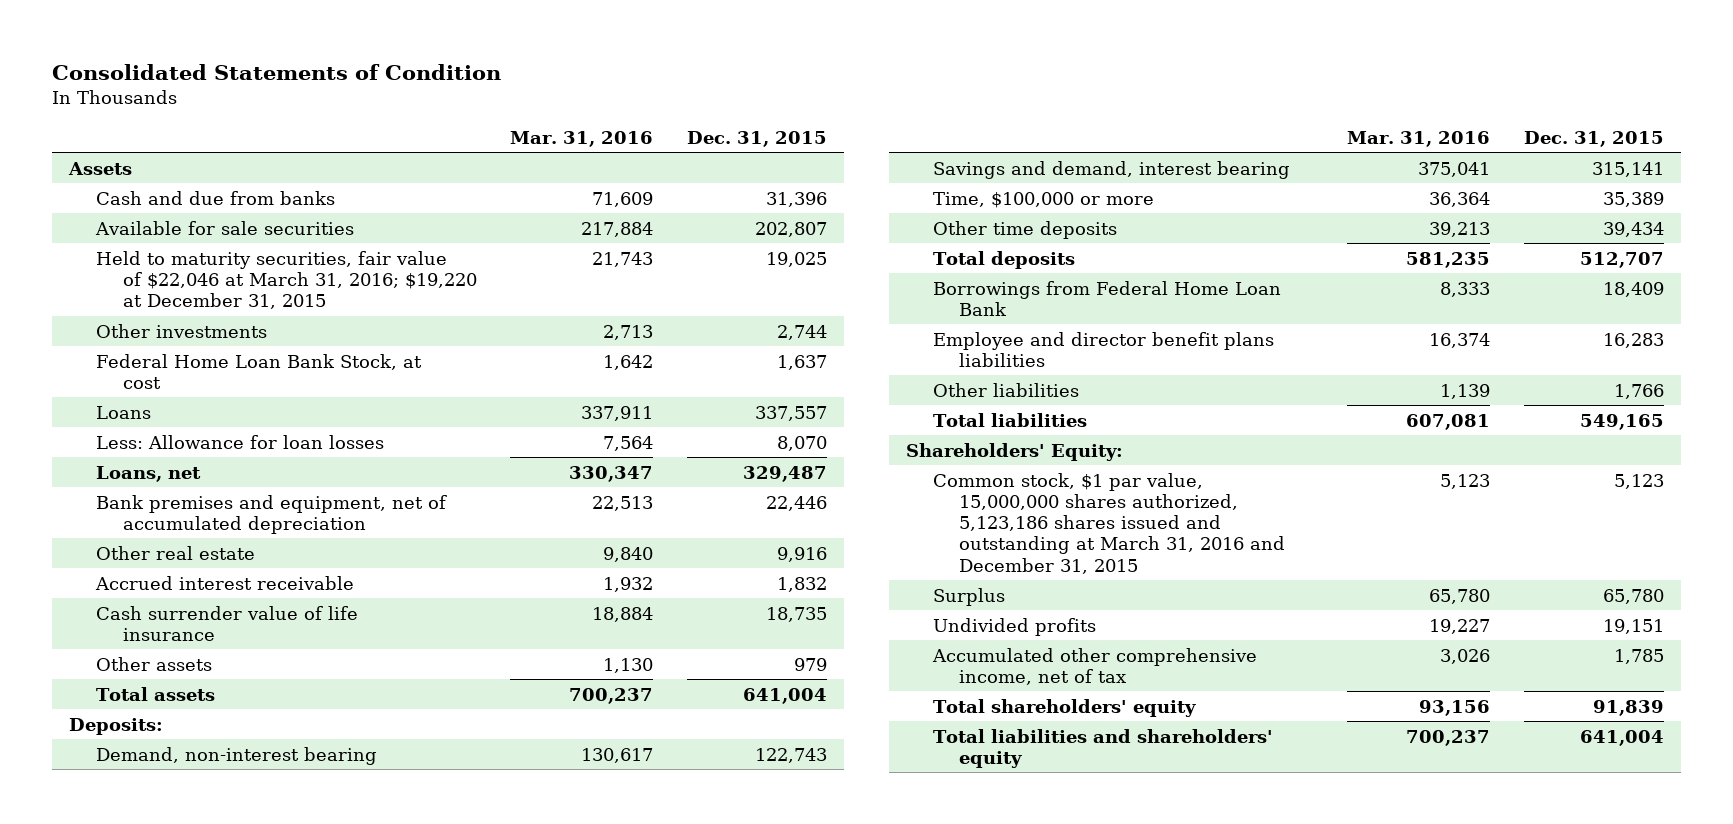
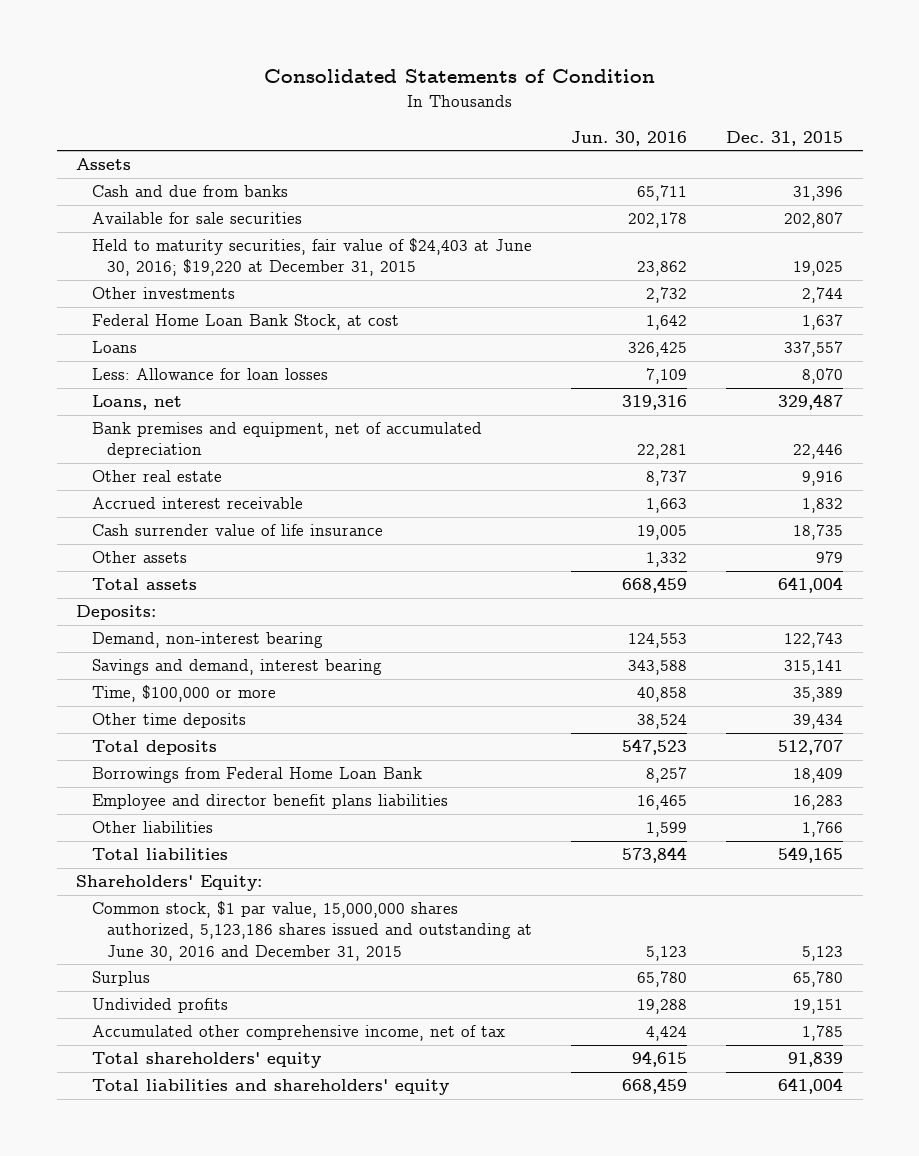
- | Mar. 31, 2016 | Dec. 31, 2015
+ | Jun. 30, 2016 | Dec. 31, 2015
- Held to maturity securities, fair value of $22,046 at March 31, 2016; $19,220 at December 31, 2015 | 21,743 | 19,025
+ Held to maturity securities, fair value of $24,403 at June 30, 2016; $19,220 at December 31, 2015 | 23,862 | 19,025
- Common stock, $1 par value, 15,000,000 shares authorized, 5,123,186 shares issued and outstanding at March 31, 2016 and December 31, 2015 | 5,123 | 5,123
+ Common stock, $1 par value, 15,000,000 shares authorized, 5,123,186 shares issued and outstanding at June 30, 2016 and December 31, 2015 | 5,123 | 5,123

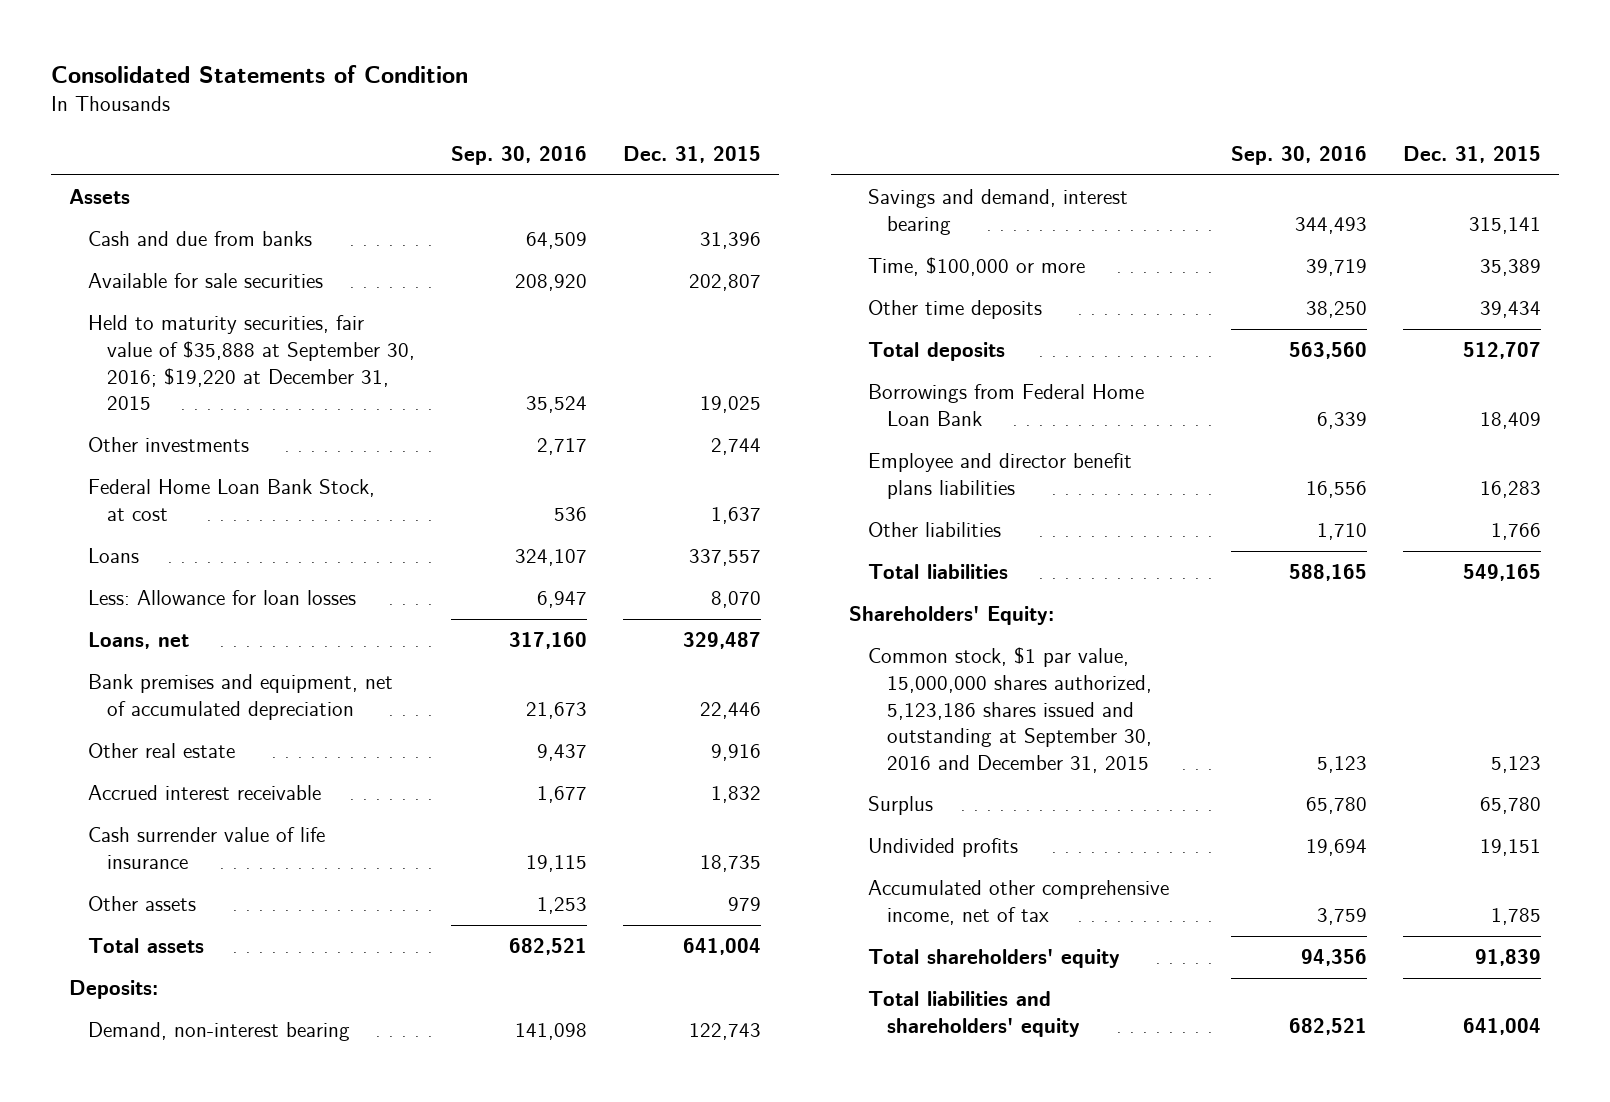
- | Jun. 30, 2016 | Dec. 31, 2015
+ | Sep. 30, 2016 | Dec. 31, 2015
- Held to maturity securities, fair value of $24,403 at June 30, 2016; $19,220 at December 31, 2015 | 23,862 | 19,025
+ Held to maturity securities, fair value of $35,888 at September 30, 2016; $19,220 at December 31, 2015 | 35,524 | 19,025
- Common stock, $1 par value, 15,000,000 shares authorized, 5,123,186 shares issued and outstanding at June 30, 2016 and December 31, 2015 | 5,123 | 5,123
+ Common stock, $1 par value, 15,000,000 shares authorized, 5,123,186 shares issued and outstanding at September 30, 2016 and December 31, 2015 | 5,123 | 5,123

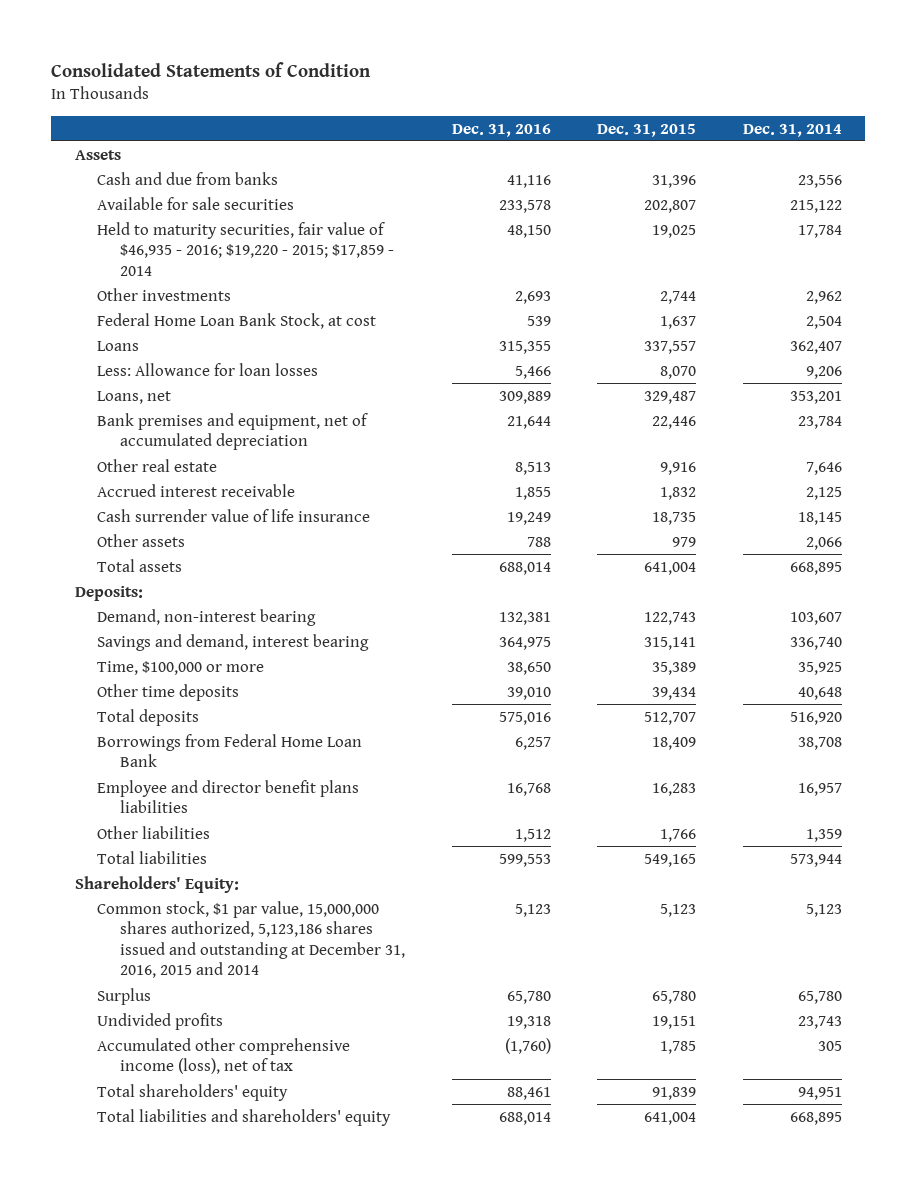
- | Sep. 30, 2016 | Dec. 31, 2015
+ | Dec. 31, 2016 | Dec. 31, 2015 | Dec. 31, 2014
- Held to maturity securities, fair value of $35,888 at September 30, 2016; $19,220 at December 31, 2015 | 35,524 | 19,025
+ Held to maturity securities, fair value of $46,935 - 2016; $19,220 - 2015; $17,859 - 2014 | 48,150 | 19,025 | 17,784
- Common stock, $1 par value, 15,000,000 shares authorized, 5,123,186 shares issued and outstanding at September 30, 2016 and December 31, 2015 | 5,123 | 5,123
+ Common stock, $1 par value, 15,000,000 shares authorized, 5,123,186 shares issued and outstanding at December 31, 2016, 2015 and 2014 | 5,123 | 5,123 | 5,123
- Accumulated other comprehensive income, net of tax | 3,759 | 1,785
+ Accumulated other comprehensive income (loss), net of tax | (1,760) | 1,785 | 305

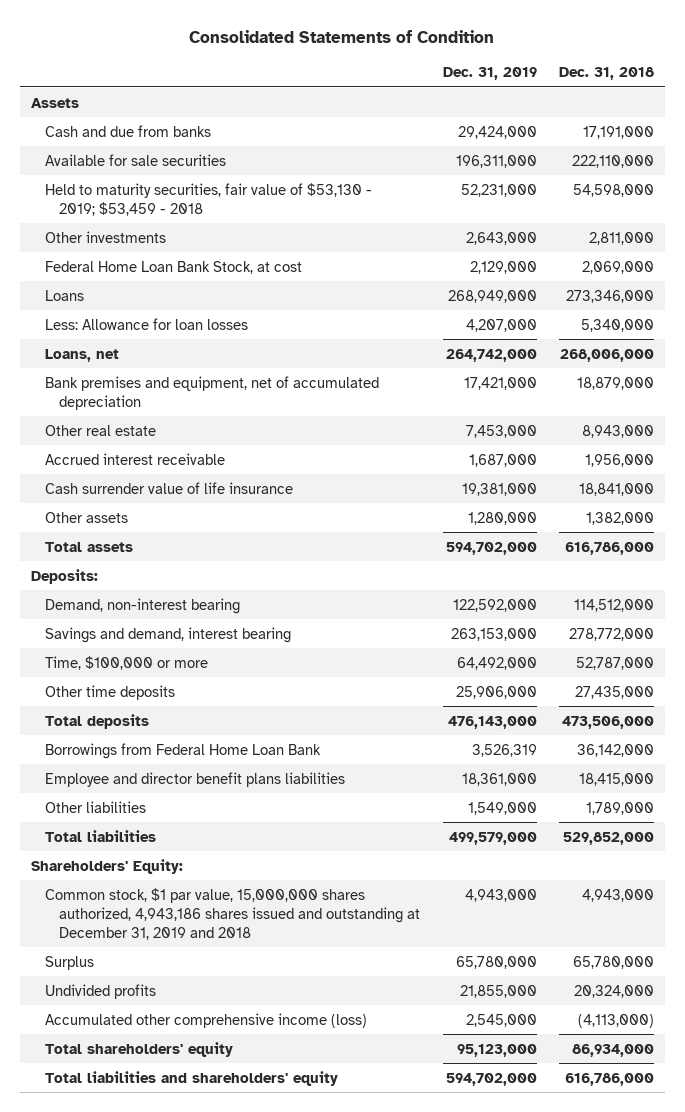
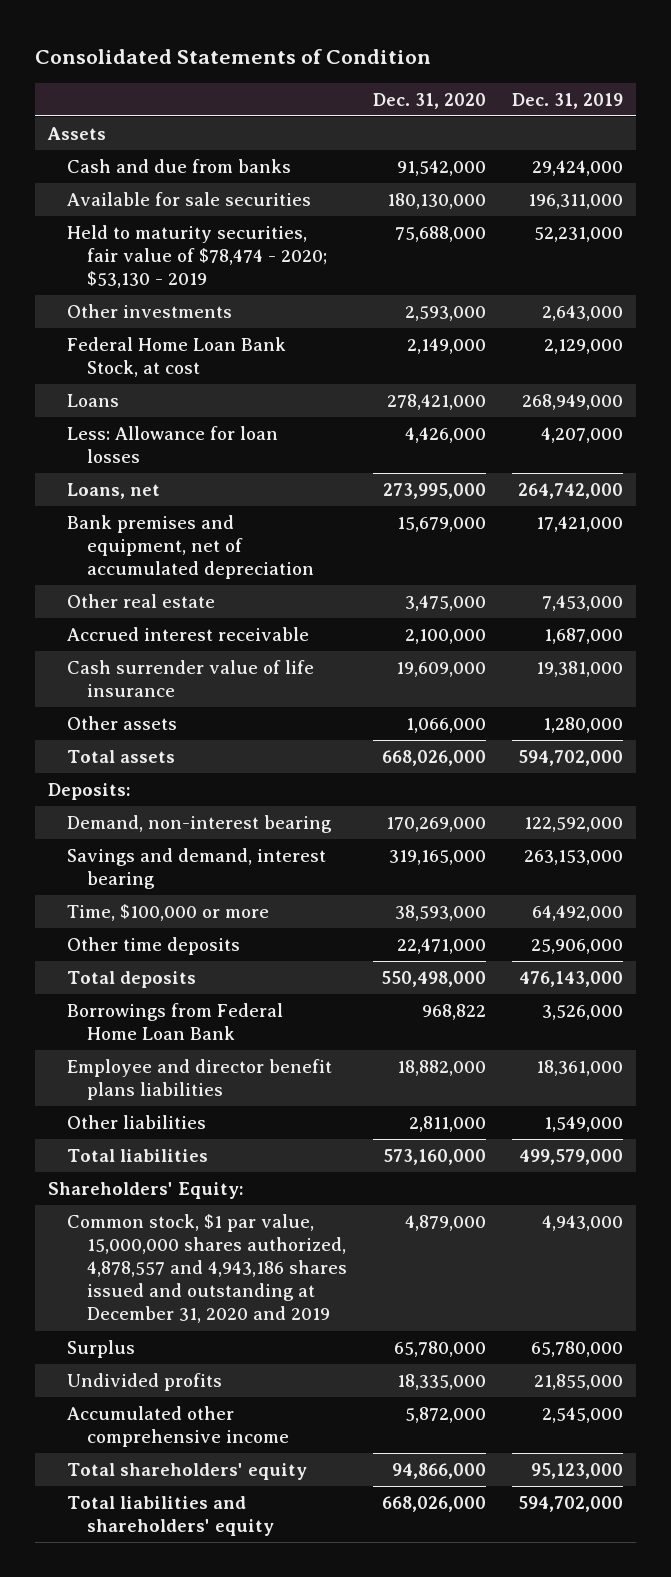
- | Dec. 31, 2019 | Dec. 31, 2018
+ | Dec. 31, 2020 | Dec. 31, 2019
- Held to maturity securities, fair value of $53,130 - 2019; $53,459 - 2018 | 52,231,000 | 54,598,000
+ Held to maturity securities, fair value of $78,474 - 2020; $53,130 - 2019 | 75,688,000 | 52,231,000
- Borrowings from Federal Home Loan Bank | 3,526,319 | 36,142,000
+ Borrowings from Federal Home Loan Bank | 968,822 | 3,526,000
- Common stock, $1 par value, 15,000,000 shares authorized, 4,943,186 shares issued and outstanding at December 31, 2019 and 2018 | 4,943,000 | 4,943,000
+ Common stock, $1 par value, 15,000,000 shares authorized, 4,878,557 and 4,943,186 shares issued and outstanding at December 31, 2020 and 2019 | 4,879,000 | 4,943,000
- Accumulated other comprehensive income (loss) | 2,545,000 | (4,113,000)
+ Accumulated other comprehensive income | 5,872,000 | 2,545,000

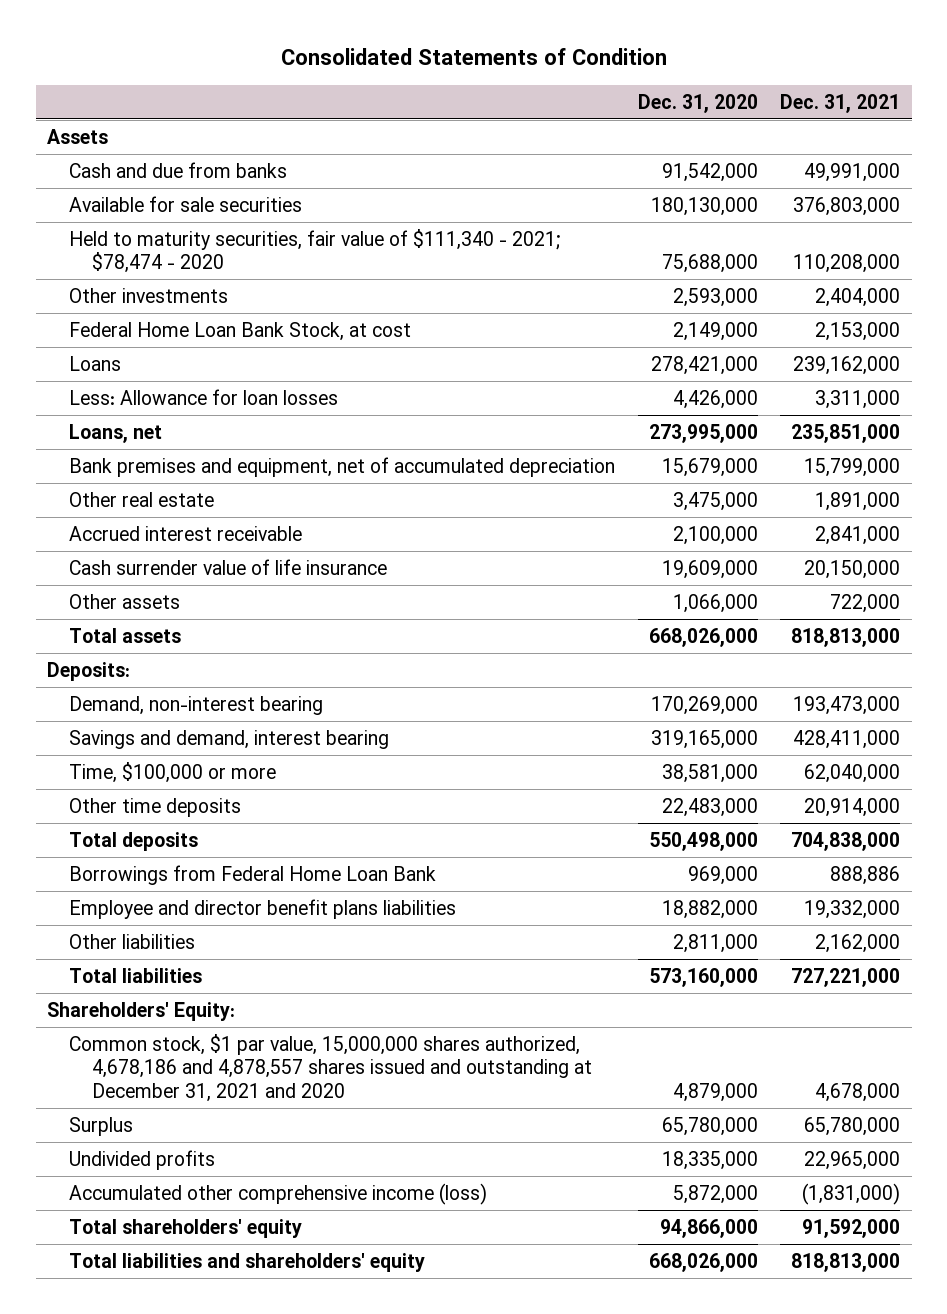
- | Dec. 31, 2020 | Dec. 31, 2019
+ | Dec. 31, 2020 | Dec. 31, 2021
- Held to maturity securities, fair value of $78,474 - 2020; $53,130 - 2019 | 75,688,000 | 52,231,000
+ Held to maturity securities, fair value of $111,340 - 2021; $78,474 - 2020 | 75,688,000 | 110,208,000
- Time, $100,000 or more | 38,593,000 | 64,492,000
- Other time deposits | 22,471,000 | 25,906,000
+ Time, $100,000 or more | 38,581,000 | 62,040,000
+ Other time deposits | 22,483,000 | 20,914,000
- Borrowings from Federal Home Loan Bank | 968,822 | 3,526,000
+ Borrowings from Federal Home Loan Bank | 969,000 | 888,886
- Common stock, $1 par value, 15,000,000 shares authorized, 4,878,557 and 4,943,186 shares issued and outstanding at December 31, 2020 and 2019 | 4,879,000 | 4,943,000
+ Common stock, $1 par value, 15,000,000 shares authorized, 4,678,186 and 4,878,557 shares issued and outstanding at December 31, 2021 and 2020 | 4,879,000 | 4,678,000
- Accumulated other comprehensive income | 5,872,000 | 2,545,000
+ Accumulated other comprehensive income (loss) | 5,872,000 | (1,831,000)

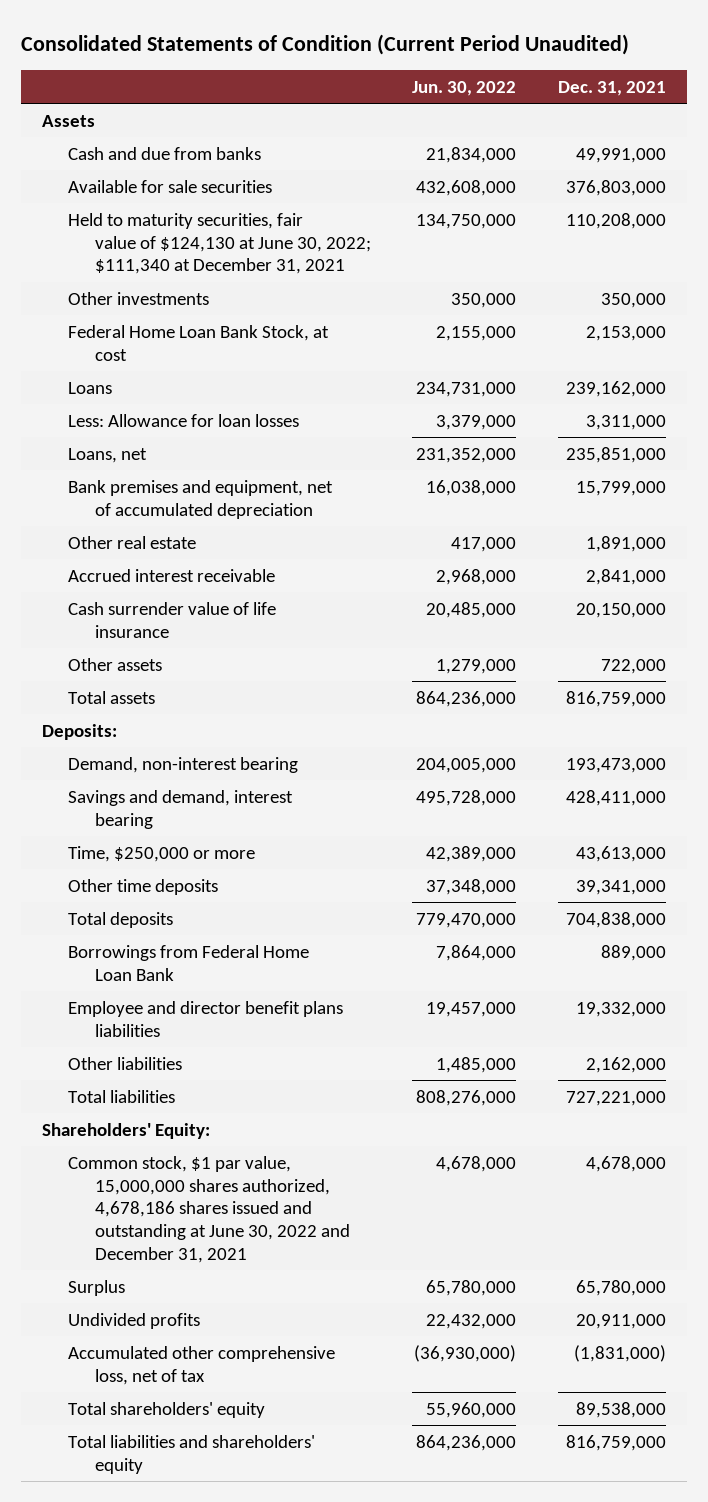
- Consolidated Statements of Condition
+ Consolidated Statements of Condition (Current Period Unaudited)
- | Dec. 31, 2020 | Dec. 31, 2021
+ | Jun. 30, 2022 | Dec. 31, 2021
- Held to maturity securities, fair value of $111,340 - 2021; $78,474 - 2020 | 75,688,000 | 110,208,000
- Other investments | 2,593,000 | 2,404,000
+ Held to maturity securities, fair value of $124,130 at June 30, 2022; $111,340 at December 31, 2021 | 134,750,000 | 110,208,000
+ Other investments | 350,000 | 350,000
- Total assets | 668,026,000 | 818,813,000
+ Total assets | 864,236,000 | 816,759,000
- Time, $100,000 or more | 38,581,000 | 62,040,000
- Other time deposits | 22,483,000 | 20,914,000
+ Time, $250,000 or more | 42,389,000 | 43,613,000
+ Other time deposits | 37,348,000 | 39,341,000
- Borrowings from Federal Home Loan Bank | 969,000 | 888,886
+ Borrowings from Federal Home Loan Bank | 7,864,000 | 889,000
- Common stock, $1 par value, 15,000,000 shares authorized, 4,678,186 and 4,878,557 shares issued and outstanding at December 31, 2021 and 2020 | 4,879,000 | 4,678,000
+ Common stock, $1 par value, 15,000,000 shares authorized, 4,678,186 shares issued and outstanding at June 30, 2022 and December 31, 2021 | 4,678,000 | 4,678,000
- Undivided profits | 18,335,000 | 22,965,000
- Accumulated other comprehensive income (loss) | 5,872,000 | (1,831,000)
- Total shareholders' equity | 94,866,000 | 91,592,000
- Total liabilities and shareholders' equity | 668,026,000 | 818,813,000
+ Undivided profits | 22,432,000 | 20,911,000
+ Accumulated other comprehensive loss, net of tax | (36,930,000) | (1,831,000)
+ Total shareholders' equity | 55,960,000 | 89,538,000
+ Total liabilities and shareholders' equity | 864,236,000 | 816,759,000

